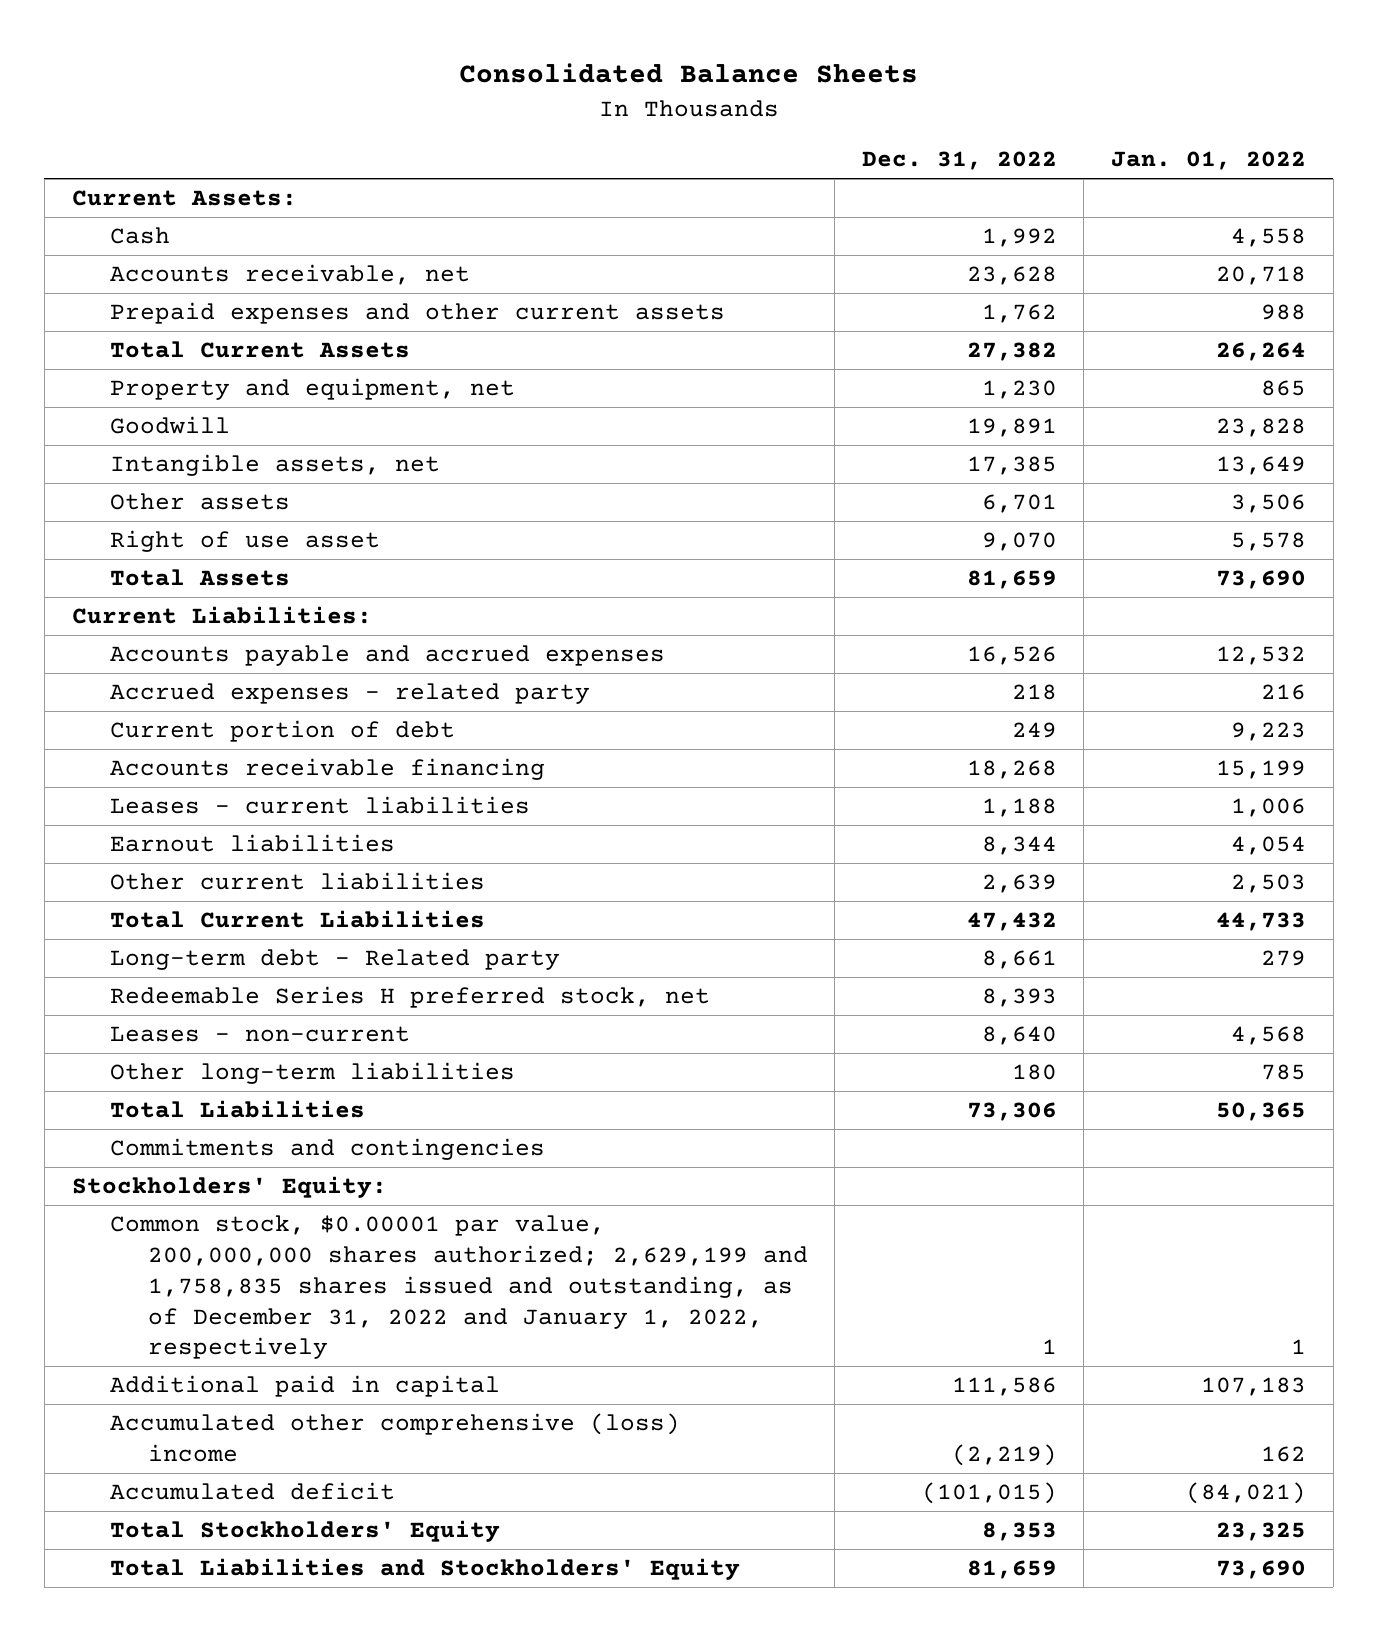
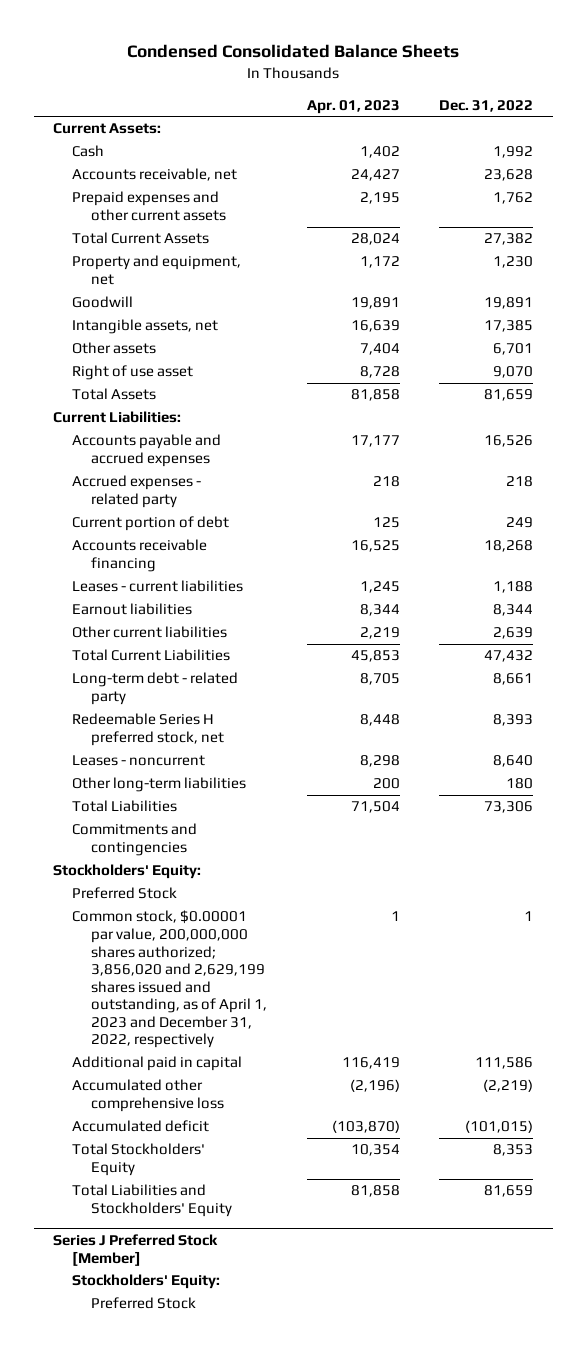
- Consolidated Balance Sheets
+ Condensed Consolidated Balance Sheets
- | Dec. 31, 2022 | Jan. 01, 2022
+ | Apr. 01, 2023 | Dec. 31, 2022
- Long-term debt - Related party | 8,661 | 279
+ Long-term debt - related party | 8,705 | 8,661
- Leases - non-current | 8,640 | 4,568
+ Leases - noncurrent | 8,298 | 8,640
- Common stock, $0.00001 par value, 200,000,000 shares authorized; 2,629,199 and 1,758,835 shares issued and outstanding, as of December 31, 2022 and January 1, 2022, respectively | 1 | 1
+ Preferred Stock
+ Common stock, $0.00001 par value, 200,000,000 shares authorized; 3,856,020 and 2,629,199 shares issued and outstanding, as of April 1, 2023 and December 31, 2022, respectively | 1 | 1
- Accumulated other comprehensive (loss) income | (2,219) | 162
+ Accumulated other comprehensive loss | (2,196) | (2,219)
+ Series J Preferred Stock [Member]
+ Stockholders' Equity:
+ Preferred Stock

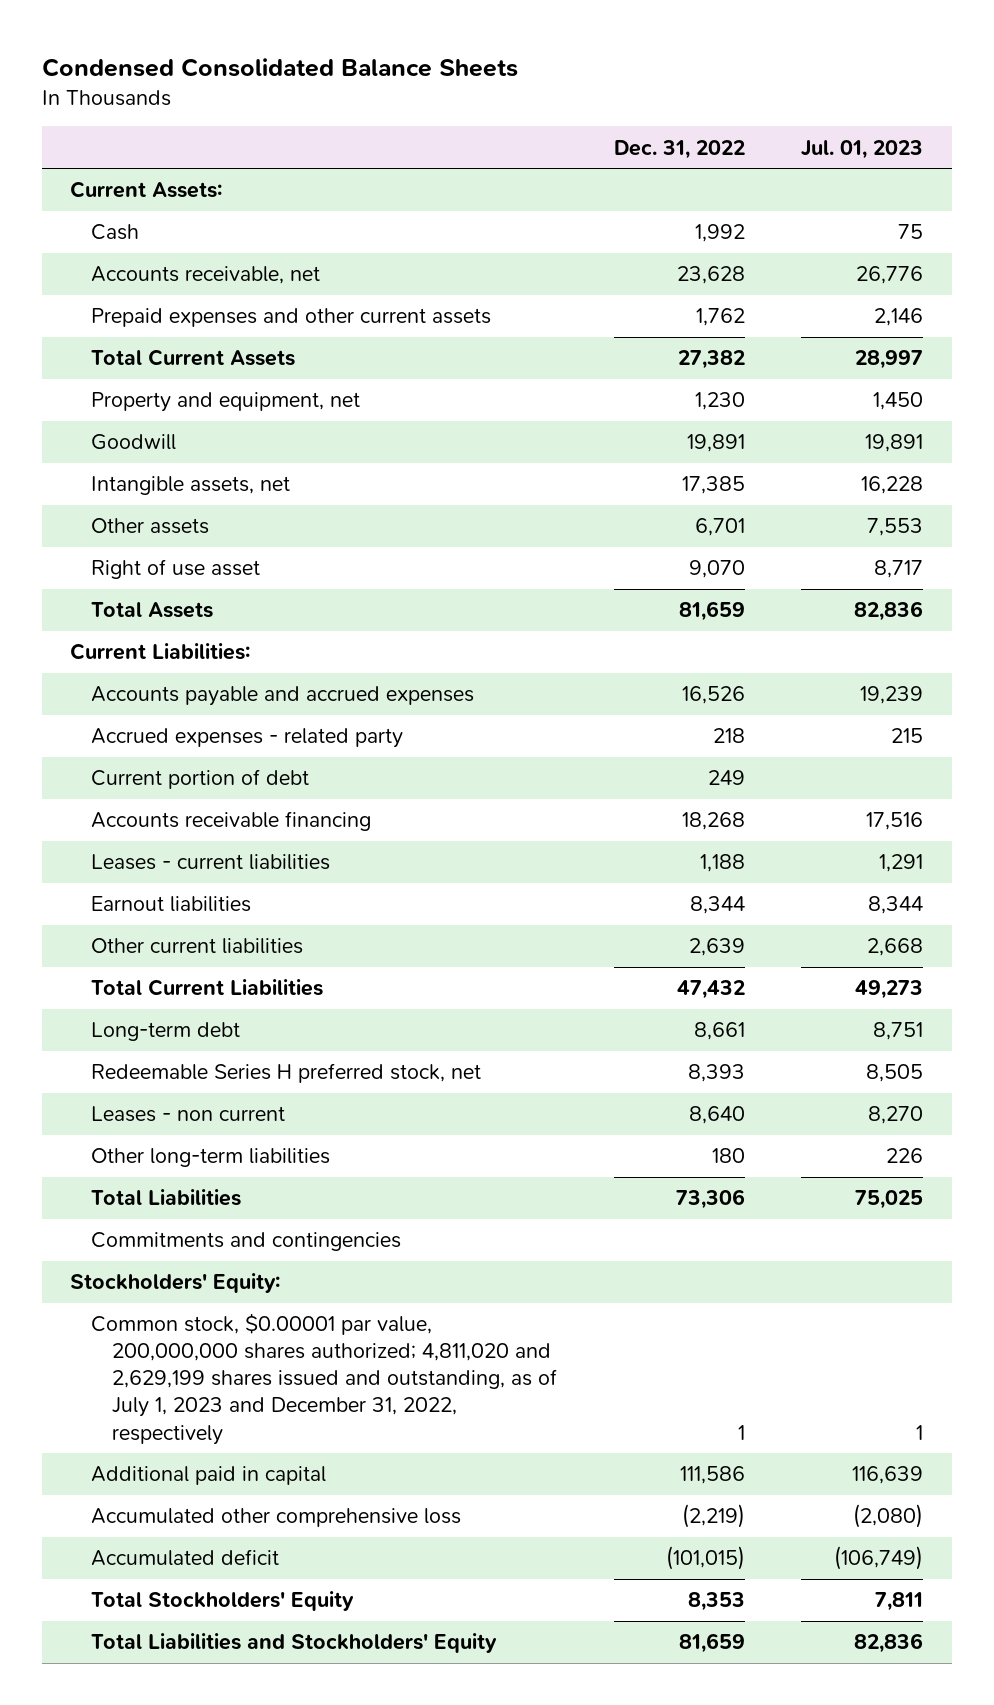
- | Apr. 01, 2023 | Dec. 31, 2022
+ | Dec. 31, 2022 | Jul. 01, 2023
- Long-term debt - related party | 8,705 | 8,661
+ Long-term debt | 8,661 | 8,751
- Leases - noncurrent | 8,298 | 8,640
+ Leases - non current | 8,640 | 8,270
- Preferred Stock
- Common stock, $0.00001 par value, 200,000,000 shares authorized; 3,856,020 and 2,629,199 shares issued and outstanding, as of April 1, 2023 and December 31, 2022, respectively | 1 | 1
+ Common stock, $0.00001 par value, 200,000,000 shares authorized; 4,811,020 and 2,629,199 shares issued and outstanding, as of July 1, 2023 and December 31, 2022, respectively | 1 | 1
- Series J Preferred Stock [Member]
- Stockholders' Equity:
- Preferred Stock

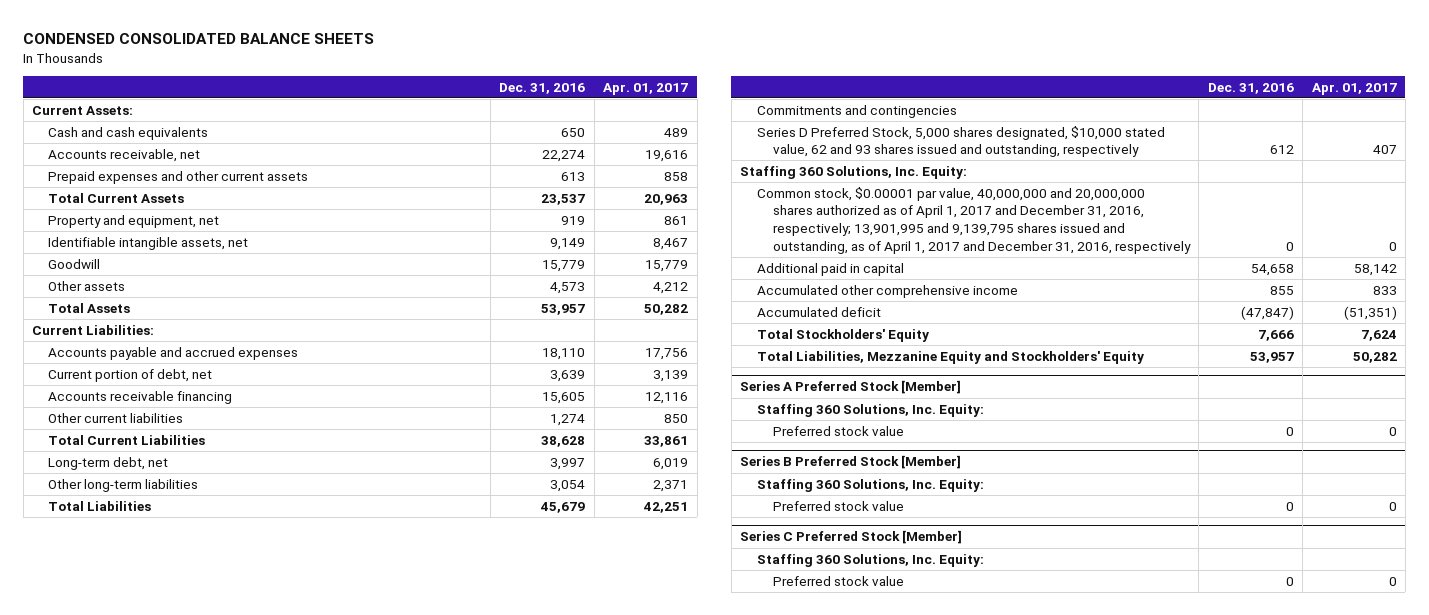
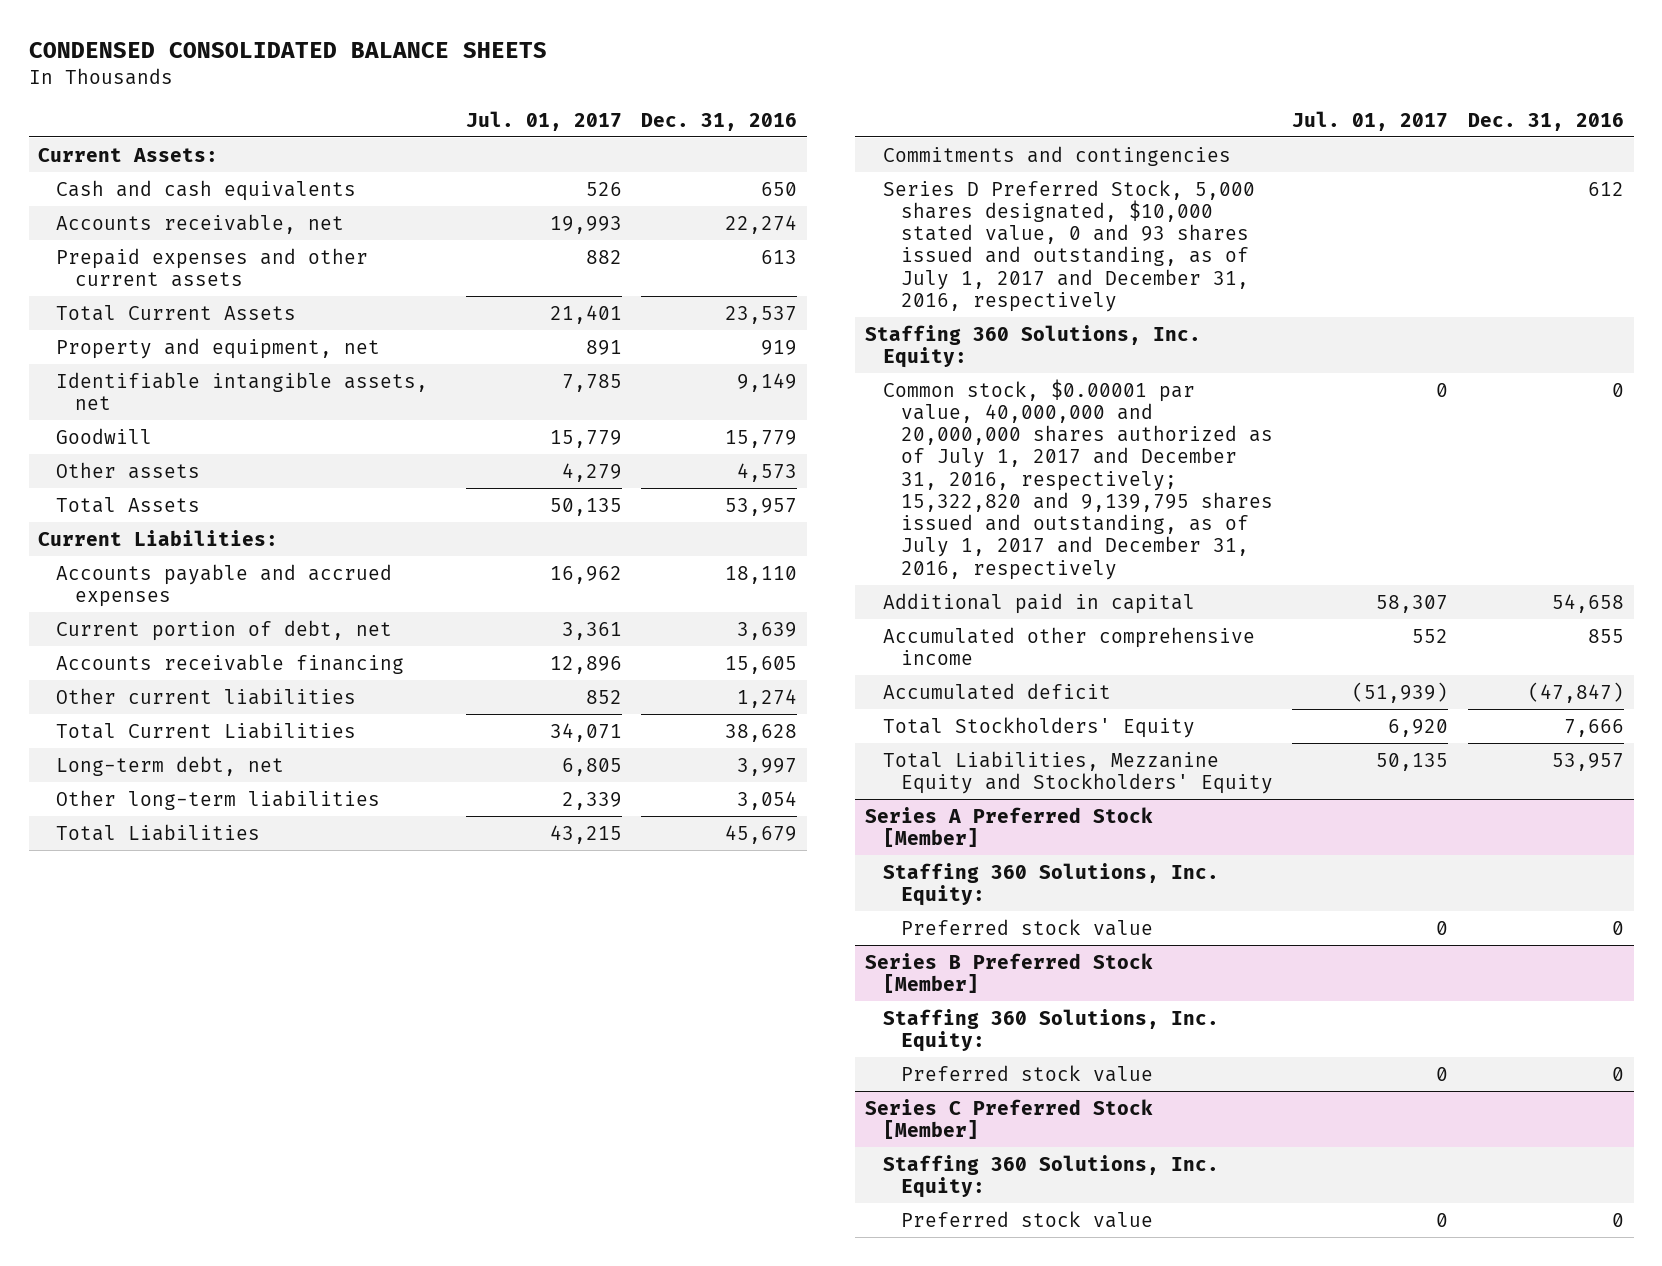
- | Dec. 31, 2016 | Apr. 01, 2017
+ | Jul. 01, 2017 | Dec. 31, 2016
- Series D Preferred Stock, 5,000 shares designated, $10,000 stated value, 62 and 93 shares issued and outstanding, respectively | 612 | 407
+ Series D Preferred Stock, 5,000 shares designated, $10,000 stated value, 0 and 93 shares issued and outstanding, as of July 1, 2017 and December 31, 2016, respectively | | 612
- Common stock, $0.00001 par value, 40,000,000 and 20,000,000 shares authorized as of April 1, 2017 and December 31, 2016, respectively; 13,901,995 and 9,139,795 shares issued and outstanding, as of April 1, 2017 and December 31, 2016, respectively | 0 | 0
+ Common stock, $0.00001 par value, 40,000,000 and 20,000,000 shares authorized as of July 1, 2017 and December 31, 2016, respectively; 15,322,820 and 9,139,795 shares issued and outstanding, as of July 1, 2017 and December 31, 2016, respectively | 0 | 0

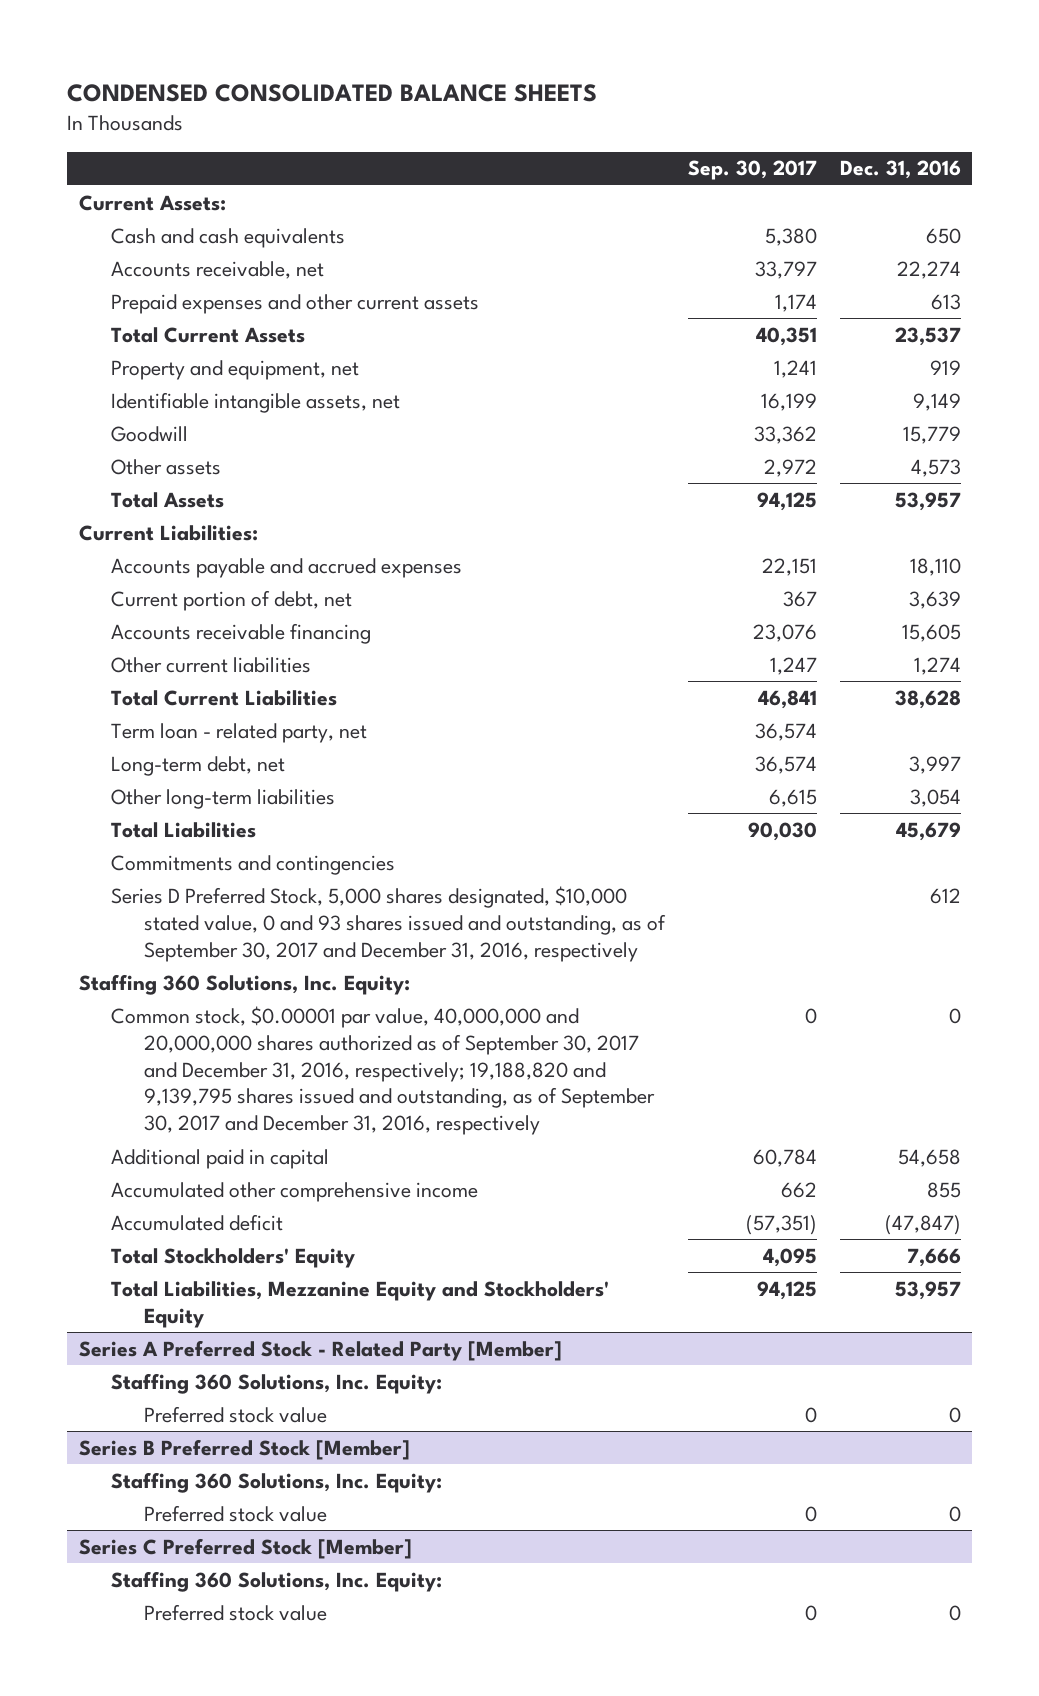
- | Jul. 01, 2017 | Dec. 31, 2016
+ | Sep. 30, 2017 | Dec. 31, 2016
+ Term loan - related party, net | 36,574 |
- Series D Preferred Stock, 5,000 shares designated, $10,000 stated value, 0 and 93 shares issued and outstanding, as of July 1, 2017 and December 31, 2016, respectively | | 612
+ Series D Preferred Stock, 5,000 shares designated, $10,000 stated value, 0 and 93 shares issued and outstanding, as of September 30, 2017 and December 31, 2016, respectively | | 612
- Common stock, $0.00001 par value, 40,000,000 and 20,000,000 shares authorized as of July 1, 2017 and December 31, 2016, respectively; 15,322,820 and 9,139,795 shares issued and outstanding, as of July 1, 2017 and December 31, 2016, respectively | 0 | 0
+ Common stock, $0.00001 par value, 40,000,000 and 20,000,000 shares authorized as of September 30, 2017 and December 31, 2016, respectively; 19,188,820 and 9,139,795 shares issued and outstanding, as of September 30, 2017 and December 31, 2016, respectively | 0 | 0
- Series A Preferred Stock [Member]
+ Series A Preferred Stock - Related Party [Member]

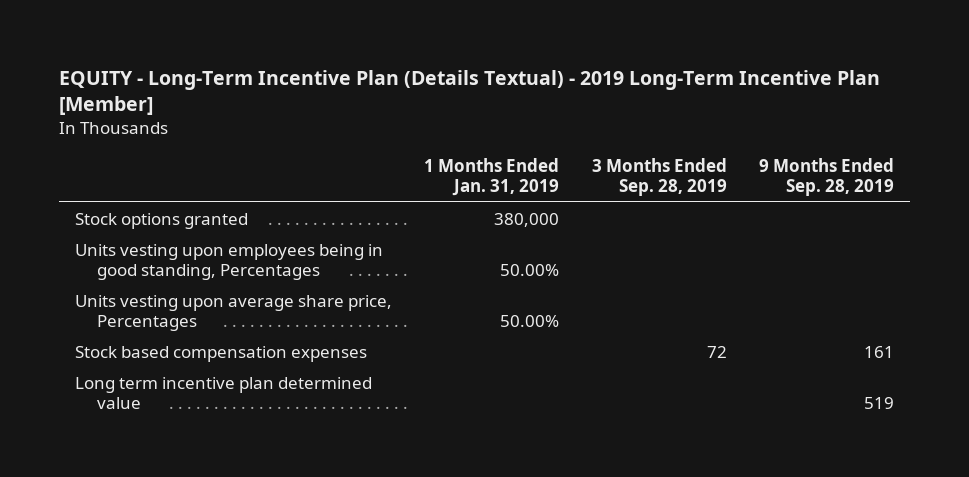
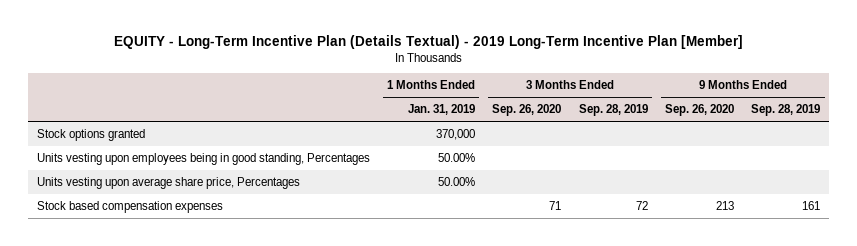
- | 1 Months Ended Jan. 31, 2019 | 3 Months Ended Sep. 28, 2019 | 9 Months Ended Sep. 28, 2019
+ | 1 Months Ended Jan. 31, 2019 | 3 Months Ended Sep. 26, 2020 | 3 Months Ended Sep. 28, 2019 | 9 Months Ended Sep. 26, 2020 | 9 Months Ended Sep. 28, 2019
- Stock options granted | 380,000 | |
+ Stock options granted | 370,000 | | | |
- Long term incentive plan determined value | | | 519

